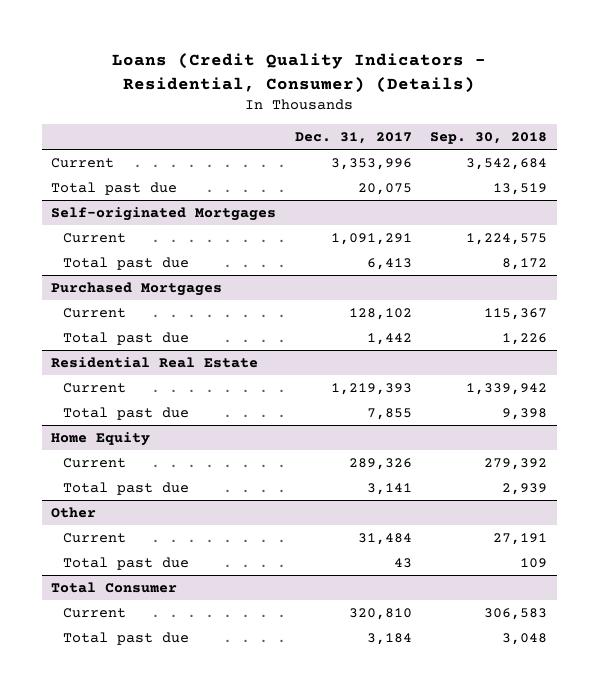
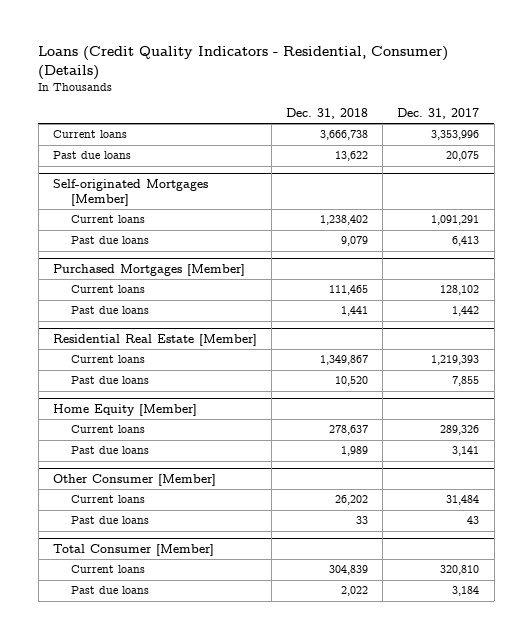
- | Dec. 31, 2017 | Sep. 30, 2018
+ | Dec. 31, 2018 | Dec. 31, 2017
- Current | 3,353,996 | 3,542,684
- Total past due | 20,075 | 13,519
- Self-originated Mortgages
- Current | 1,091,291 | 1,224,575
- Total past due | 6,413 | 8,172
- Purchased Mortgages
- Current | 128,102 | 115,367
- Total past due | 1,442 | 1,226
- Residential Real Estate
- Current | 1,219,393 | 1,339,942
- Total past due | 7,855 | 9,398
- Home Equity
- Current | 289,326 | 279,392
- Total past due | 3,141 | 2,939
- Other
- Current | 31,484 | 27,191
- Total past due | 43 | 109
- Total Consumer
- Current | 320,810 | 306,583
- Total past due | 3,184 | 3,048
+ Current loans | 3,666,738 | 3,353,996
+ Past due loans | 13,622 | 20,075
+ Self-originated Mortgages [Member]
+ Current loans | 1,238,402 | 1,091,291
+ Past due loans | 9,079 | 6,413
+ Purchased Mortgages [Member]
+ Current loans | 111,465 | 128,102
+ Past due loans | 1,441 | 1,442
+ Residential Real Estate [Member]
+ Current loans | 1,349,867 | 1,219,393
+ Past due loans | 10,520 | 7,855
+ Home Equity [Member]
+ Current loans | 278,637 | 289,326
+ Past due loans | 1,989 | 3,141
+ Other Consumer [Member]
+ Current loans | 26,202 | 31,484
+ Past due loans | 33 | 43
+ Total Consumer [Member]
+ Current loans | 304,839 | 320,810
+ Past due loans | 2,022 | 3,184

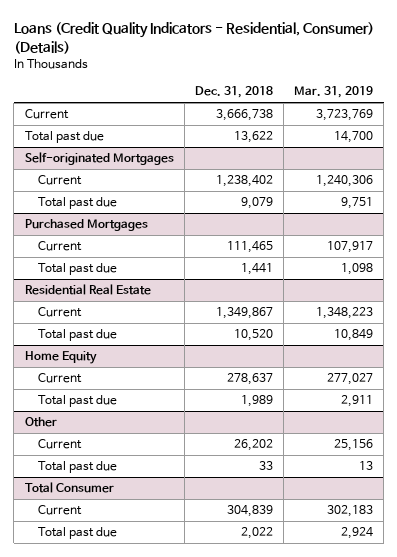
- | Dec. 31, 2018 | Dec. 31, 2017
+ | Dec. 31, 2018 | Mar. 31, 2019
- Current loans | 3,666,738 | 3,353,996
- Past due loans | 13,622 | 20,075
- Self-originated Mortgages [Member]
- Current loans | 1,238,402 | 1,091,291
- Past due loans | 9,079 | 6,413
- Purchased Mortgages [Member]
- Current loans | 111,465 | 128,102
- Past due loans | 1,441 | 1,442
- Residential Real Estate [Member]
- Current loans | 1,349,867 | 1,219,393
- Past due loans | 10,520 | 7,855
- Home Equity [Member]
- Current loans | 278,637 | 289,326
- Past due loans | 1,989 | 3,141
- Other Consumer [Member]
- Current loans | 26,202 | 31,484
- Past due loans | 33 | 43
- Total Consumer [Member]
- Current loans | 304,839 | 320,810
- Past due loans | 2,022 | 3,184
+ Current | 3,666,738 | 3,723,769
+ Total past due | 13,622 | 14,700
+ Self-originated Mortgages
+ Current | 1,238,402 | 1,240,306
+ Total past due | 9,079 | 9,751
+ Purchased Mortgages
+ Current | 111,465 | 107,917
+ Total past due | 1,441 | 1,098
+ Residential Real Estate
+ Current | 1,349,867 | 1,348,223
+ Total past due | 10,520 | 10,849
+ Home Equity
+ Current | 278,637 | 277,027
+ Total past due | 1,989 | 2,911
+ Other
+ Current | 26,202 | 25,156
+ Total past due | 33 | 13
+ Total Consumer
+ Current | 304,839 | 302,183
+ Total past due | 2,022 | 2,924

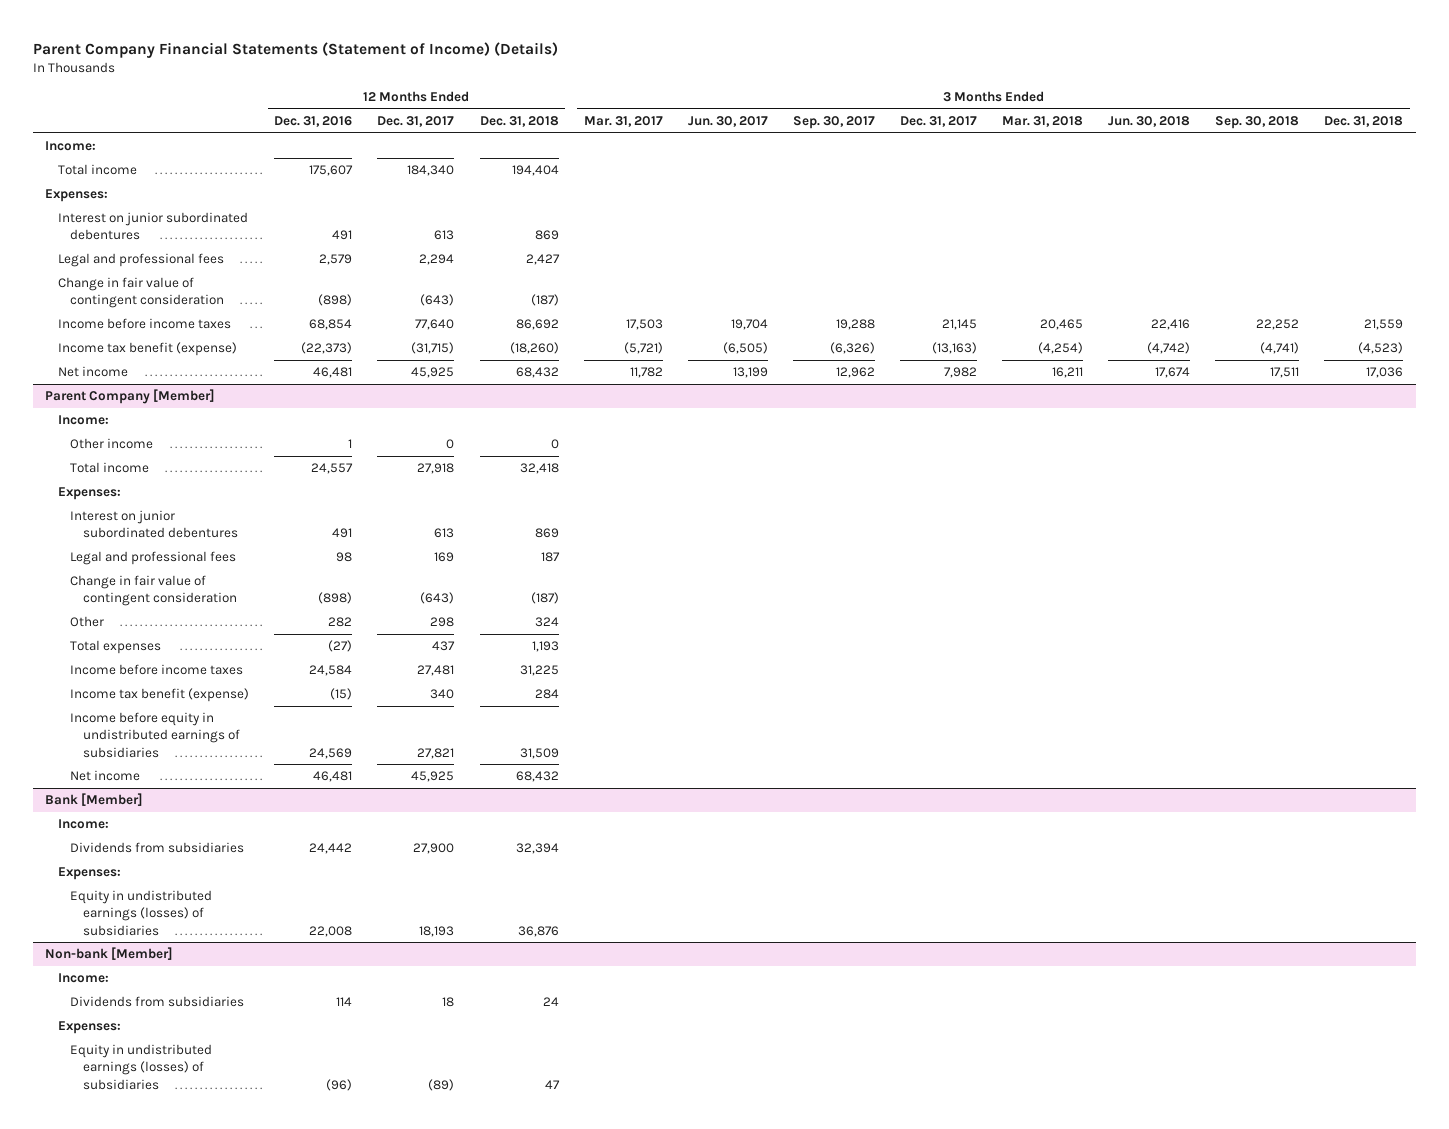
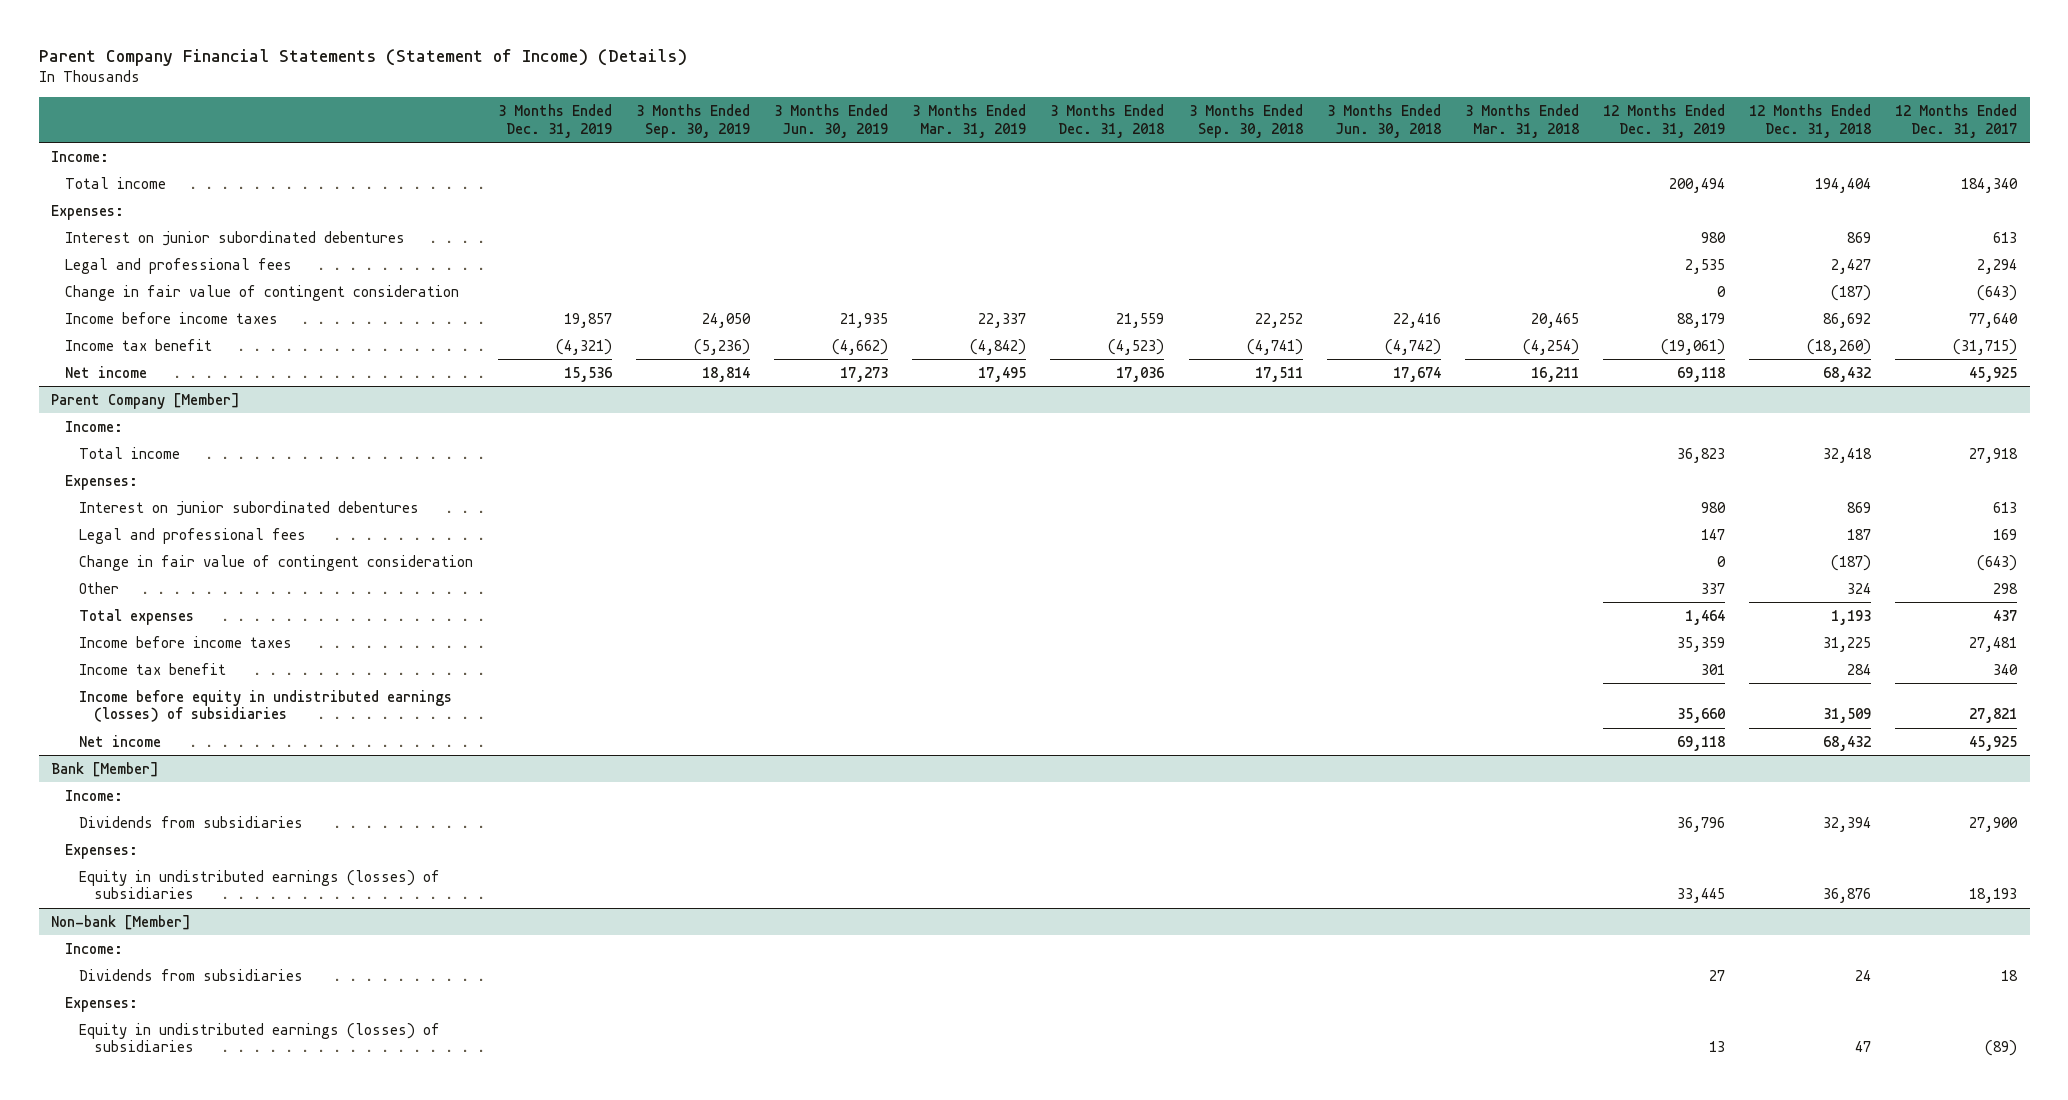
- | 12 Months Ended Dec. 31, 2016 | 12 Months Ended Dec. 31, 2017 | 12 Months Ended Dec. 31, 2018 | 3 Months Ended Mar. 31, 2017 | 3 Months Ended Jun. 30, 2017 | 3 Months Ended Sep. 30, 2017 | 3 Months Ended Dec. 31, 2017 | 3 Months Ended Mar. 31, 2018 | 3 Months Ended Jun. 30, 2018 | 3 Months Ended Sep. 30, 2018 | 3 Months Ended Dec. 31, 2018
+ | 3 Months Ended Dec. 31, 2019 | 3 Months Ended Sep. 30, 2019 | 3 Months Ended Jun. 30, 2019 | 3 Months Ended Mar. 31, 2019 | 3 Months Ended Dec. 31, 2018 | 3 Months Ended Sep. 30, 2018 | 3 Months Ended Jun. 30, 2018 | 3 Months Ended Mar. 31, 2018 | 12 Months Ended Dec. 31, 2019 | 12 Months Ended Dec. 31, 2018 | 12 Months Ended Dec. 31, 2017
- Income tax benefit (expense) | (22,373) | (31,715) | (18,260) | (5,721) | (6,505) | (6,326) | (13,163) | (4,254) | (4,742) | (4,741) | (4,523)
+ Income tax benefit | (4,321) | (5,236) | (4,662) | (4,842) | (4,523) | (4,741) | (4,742) | (4,254) | (19,061) | (18,260) | (31,715)
@ Parent Company [Member]
- Other income | 1 | 0 | 0 | | | | | | | |
- Income tax benefit (expense) | (15) | 340 | 284 | | | | | | | |
- Income before equity in undistributed earnings of subsidiaries | 24,569 | 27,821 | 31,509 | | | | | | | |
+ Income tax benefit | | | | | | | | | 301 | 284 | 340
+ Income before equity in undistributed earnings (losses) of subsidiaries | | | | | | | | | 35,660 | 31,509 | 27,821

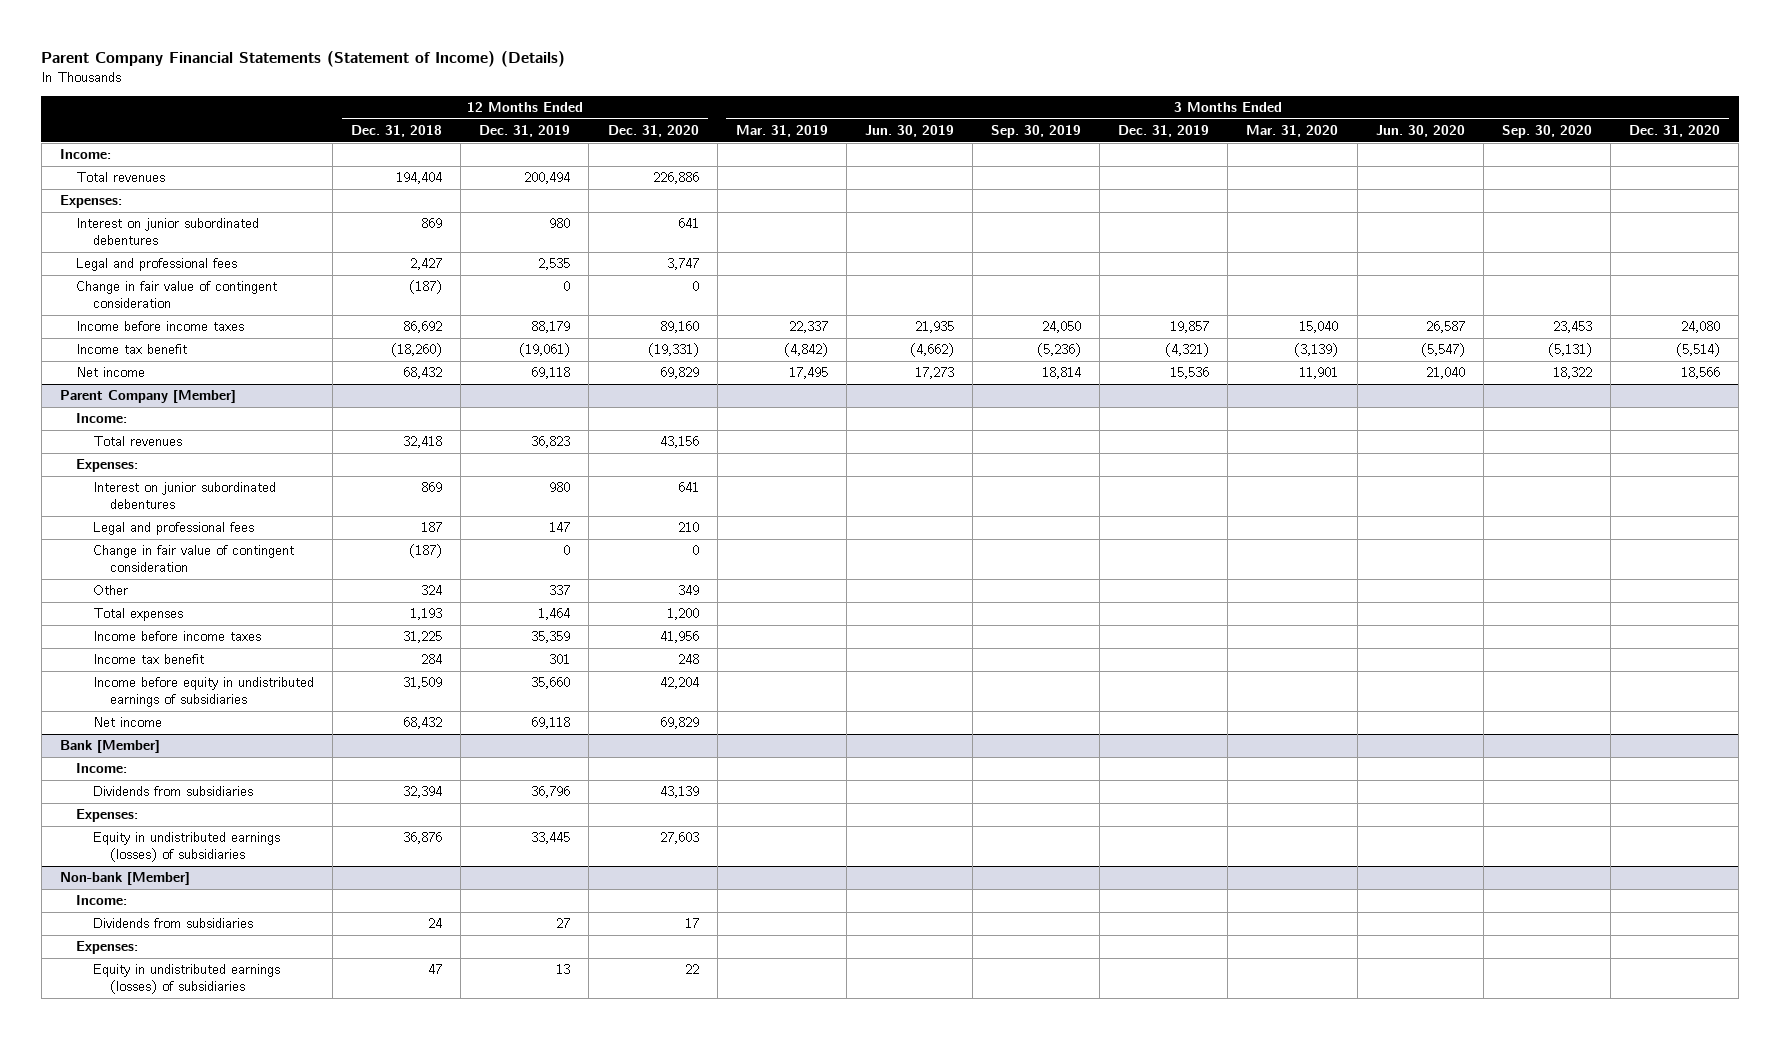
- | 3 Months Ended Dec. 31, 2019 | 3 Months Ended Sep. 30, 2019 | 3 Months Ended Jun. 30, 2019 | 3 Months Ended Mar. 31, 2019 | 3 Months Ended Dec. 31, 2018 | 3 Months Ended Sep. 30, 2018 | 3 Months Ended Jun. 30, 2018 | 3 Months Ended Mar. 31, 2018 | 12 Months Ended Dec. 31, 2019 | 12 Months Ended Dec. 31, 2018 | 12 Months Ended Dec. 31, 2017
+ | 12 Months Ended Dec. 31, 2018 | 12 Months Ended Dec. 31, 2019 | 12 Months Ended Dec. 31, 2020 | 3 Months Ended Mar. 31, 2019 | 3 Months Ended Jun. 30, 2019 | 3 Months Ended Sep. 30, 2019 | 3 Months Ended Dec. 31, 2019 | 3 Months Ended Mar. 31, 2020 | 3 Months Ended Jun. 30, 2020 | 3 Months Ended Sep. 30, 2020 | 3 Months Ended Dec. 31, 2020
- Total income | | | | | | | | | 200,494 | 194,404 | 184,340
+ Total revenues | 194,404 | 200,494 | 226,886 | | | | | | | |
@ Parent Company [Member]
- Total income | | | | | | | | | 36,823 | 32,418 | 27,918
+ Total revenues | 32,418 | 36,823 | 43,156 | | | | | | | |
- Income before equity in undistributed earnings (losses) of subsidiaries | | | | | | | | | 35,660 | 31,509 | 27,821
+ Income before equity in undistributed earnings of subsidiaries | 31,509 | 35,660 | 42,204 | | | | | | | |

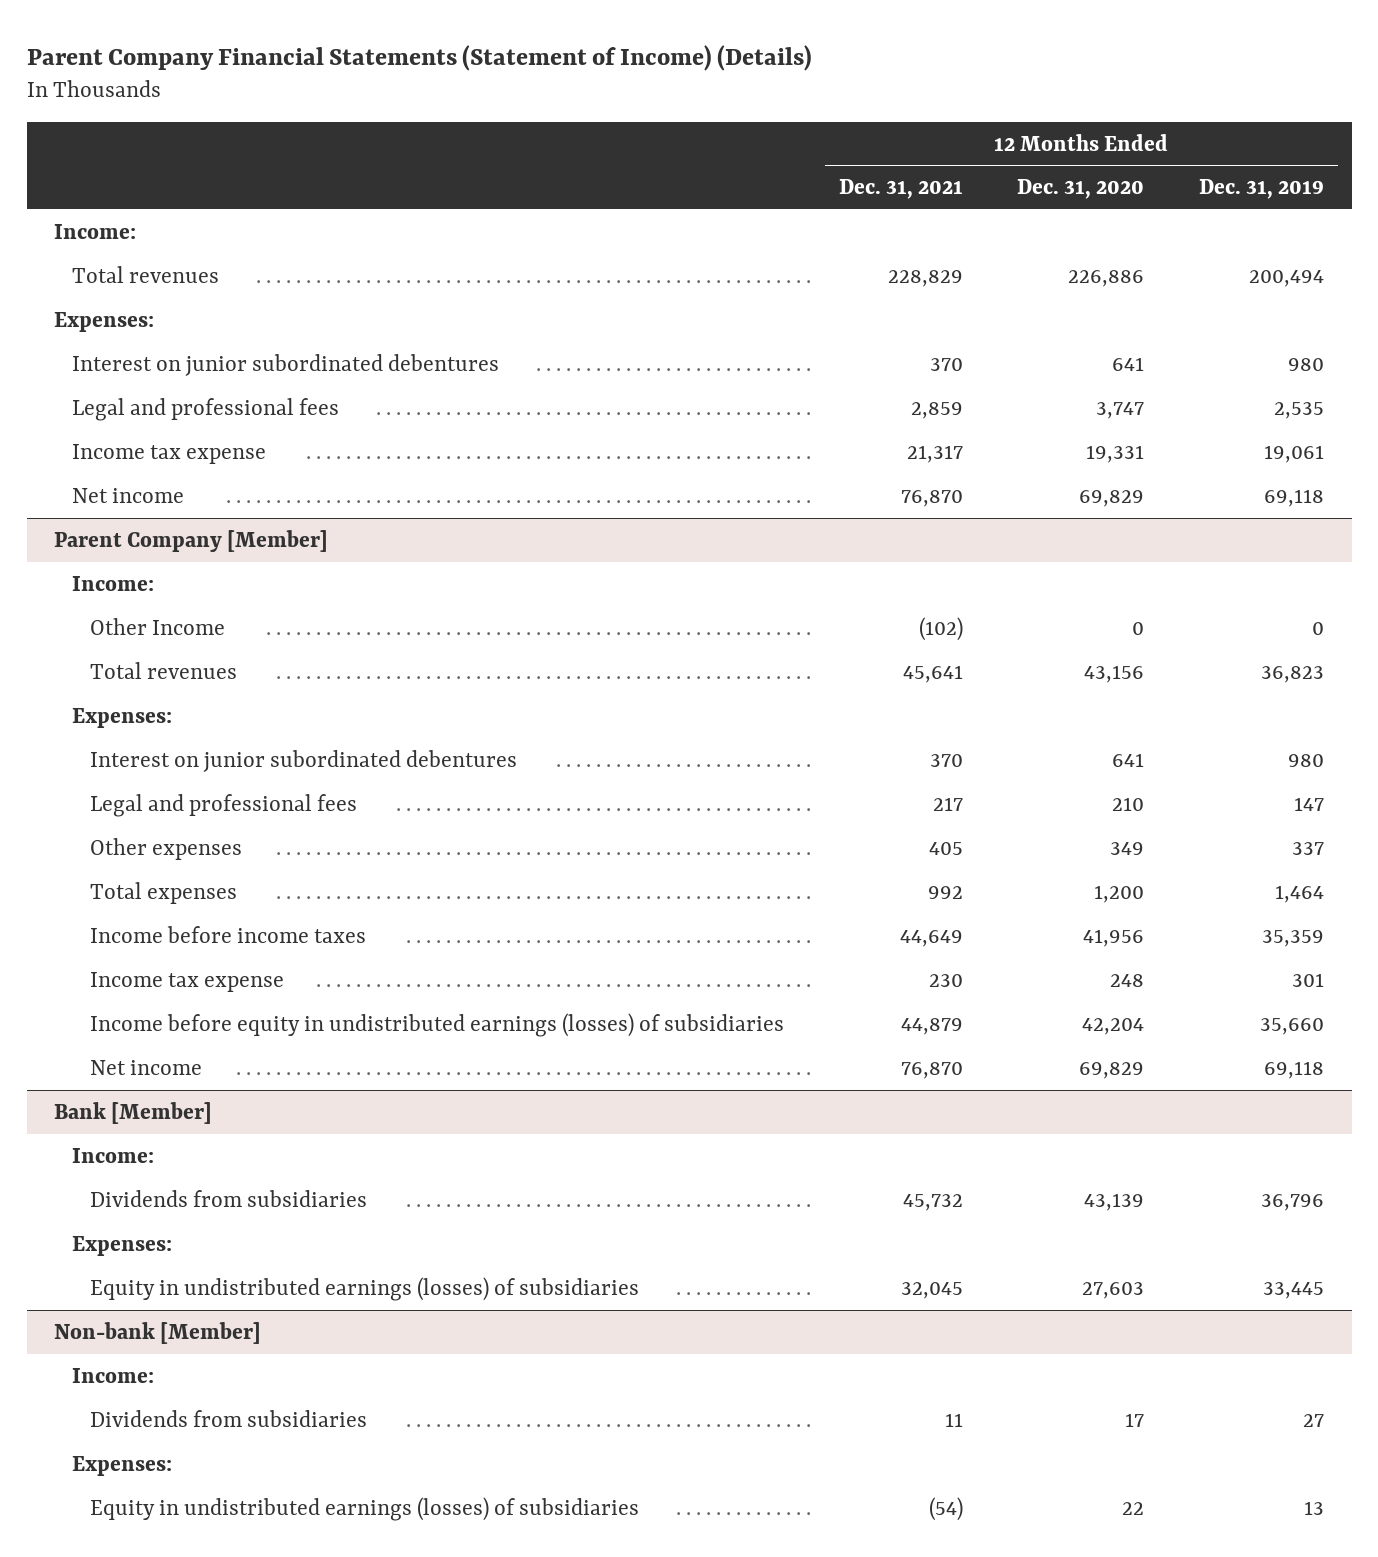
- | 12 Months Ended Dec. 31, 2018 | 12 Months Ended Dec. 31, 2019 | 12 Months Ended Dec. 31, 2020 | 3 Months Ended Mar. 31, 2019 | 3 Months Ended Jun. 30, 2019 | 3 Months Ended Sep. 30, 2019 | 3 Months Ended Dec. 31, 2019 | 3 Months Ended Mar. 31, 2020 | 3 Months Ended Jun. 30, 2020 | 3 Months Ended Sep. 30, 2020 | 3 Months Ended Dec. 31, 2020
+ | 12 Months Ended Dec. 31, 2021 | 12 Months Ended Dec. 31, 2020 | 12 Months Ended Dec. 31, 2019
- Change in fair value of contingent consideration | (187) | 0 | 0 | | | | | | | |
- Income before income taxes | 86,692 | 88,179 | 89,160 | 22,337 | 21,935 | 24,050 | 19,857 | 15,040 | 26,587 | 23,453 | 24,080
- Income tax benefit | (18,260) | (19,061) | (19,331) | (4,842) | (4,662) | (5,236) | (4,321) | (3,139) | (5,547) | (5,131) | (5,514)
+ Income tax expense | 21,317 | 19,331 | 19,061
@ Parent Company [Member]
+ Other Income | (102) | 0 | 0
- Change in fair value of contingent consideration | (187) | 0 | 0 | | | | | | | |
- Other | 324 | 337 | 349 | | | | | | | |
+ Other expenses | 405 | 349 | 337
- Income tax benefit | 284 | 301 | 248 | | | | | | | |
- Income before equity in undistributed earnings of subsidiaries | 31,509 | 35,660 | 42,204 | | | | | | | |
+ Income tax expense | 230 | 248 | 301
+ Income before equity in undistributed earnings (losses) of subsidiaries | 44,879 | 42,204 | 35,660

